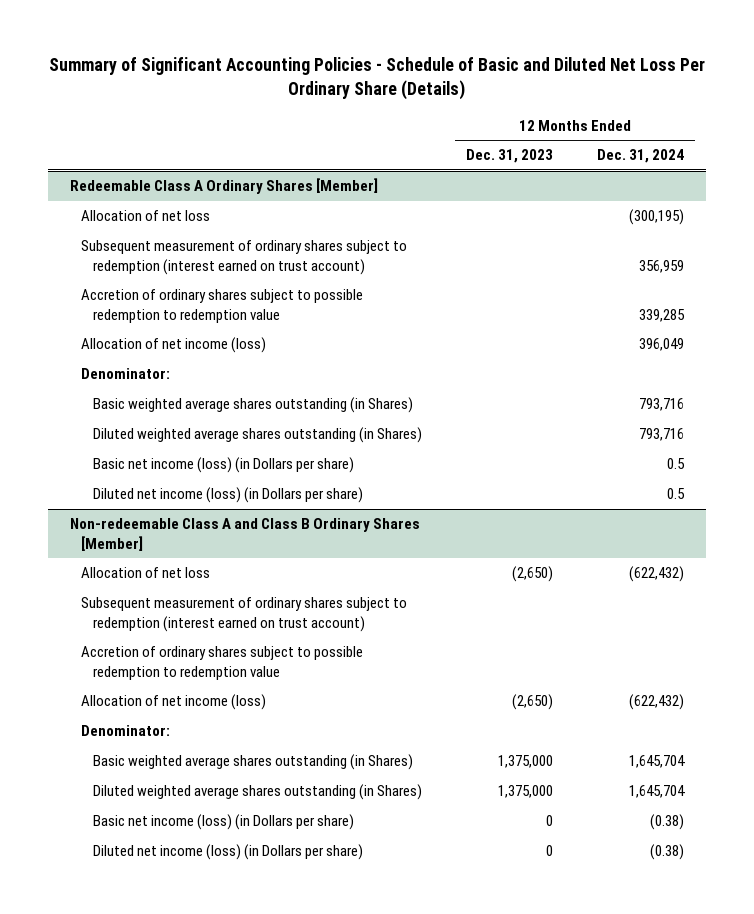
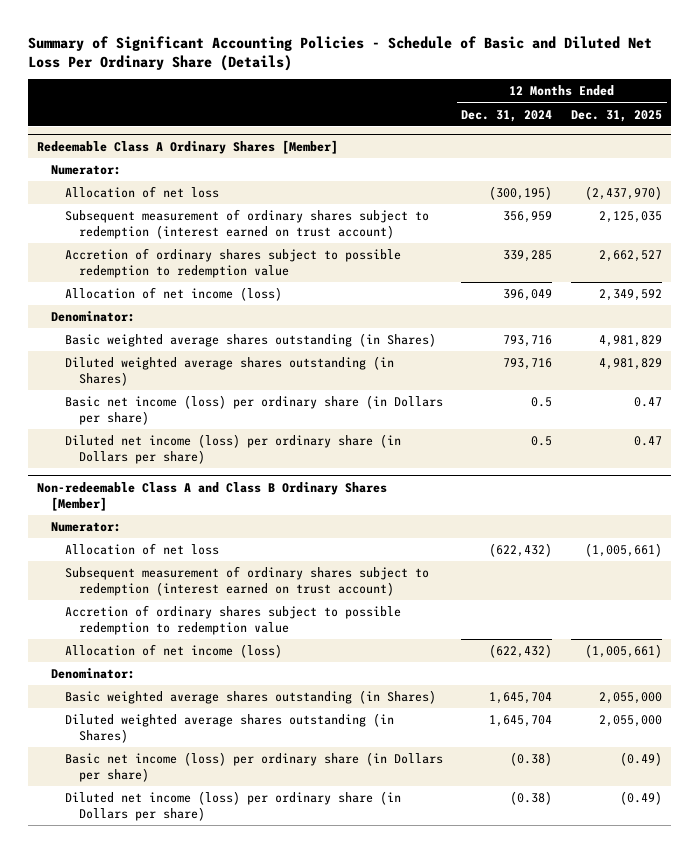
- | 12 Months Ended Dec. 31, 2023 | 12 Months Ended Dec. 31, 2024
+ | 12 Months Ended Dec. 31, 2024 | 12 Months Ended Dec. 31, 2025
@ Redeemable Class A Ordinary Shares [Member]
+ Numerator:
- Basic net income (loss) (in Dollars per share) | | 0.5
- Diluted net income (loss) (in Dollars per share) | | 0.5
+ Basic net income (loss) per ordinary share (in Dollars per share) | 0.5 | 0.47
+ Diluted net income (loss) per ordinary share (in Dollars per share) | 0.5 | 0.47
@ Non-redeemable Class A and Class B Ordinary Shares [Member]
+ Numerator:
- Basic net income (loss) (in Dollars per share) | 0 | (0.38)
- Diluted net income (loss) (in Dollars per share) | 0 | (0.38)
+ Basic net income (loss) per ordinary share (in Dollars per share) | (0.38) | (0.49)
+ Diluted net income (loss) per ordinary share (in Dollars per share) | (0.38) | (0.49)

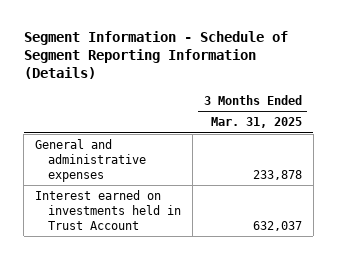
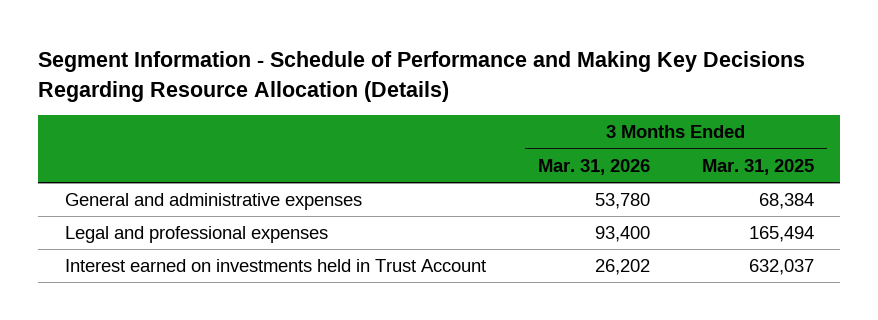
- Segment Information - Schedule of Segment Reporting Information (Details)
+ Segment Information - Schedule of Performance and Making Key Decisions Regarding Resource Allocation (Details)
- | 3 Months Ended Mar. 31, 2025
+ | 3 Months Ended Mar. 31, 2026 | 3 Months Ended Mar. 31, 2025
- General and administrative expenses | 233,878
+ General and administrative expenses | 53,780 | 68,384
+ Legal and professional expenses | 93,400 | 165,494

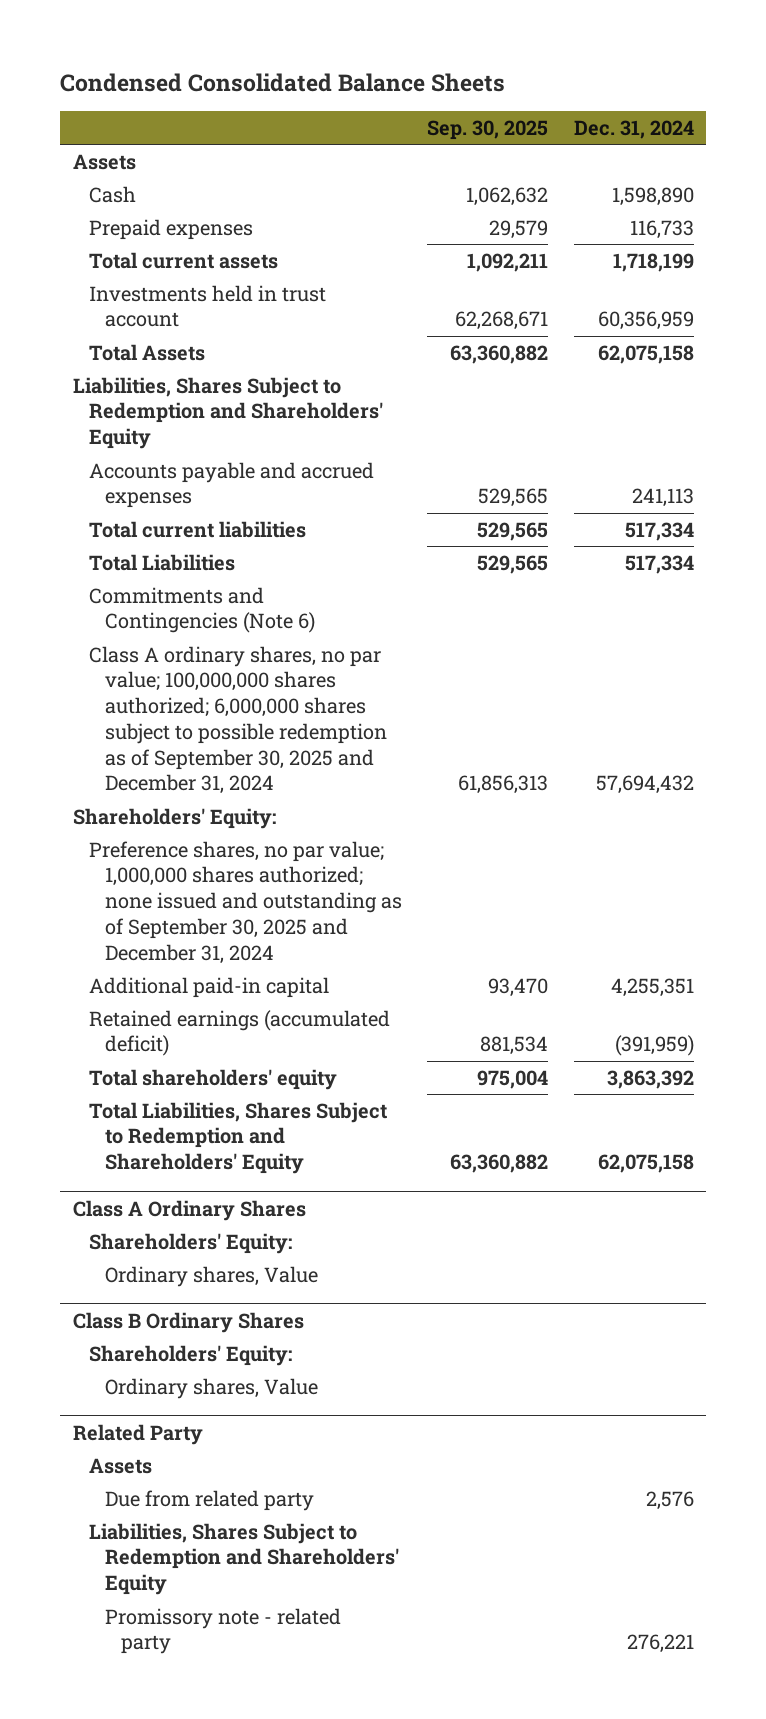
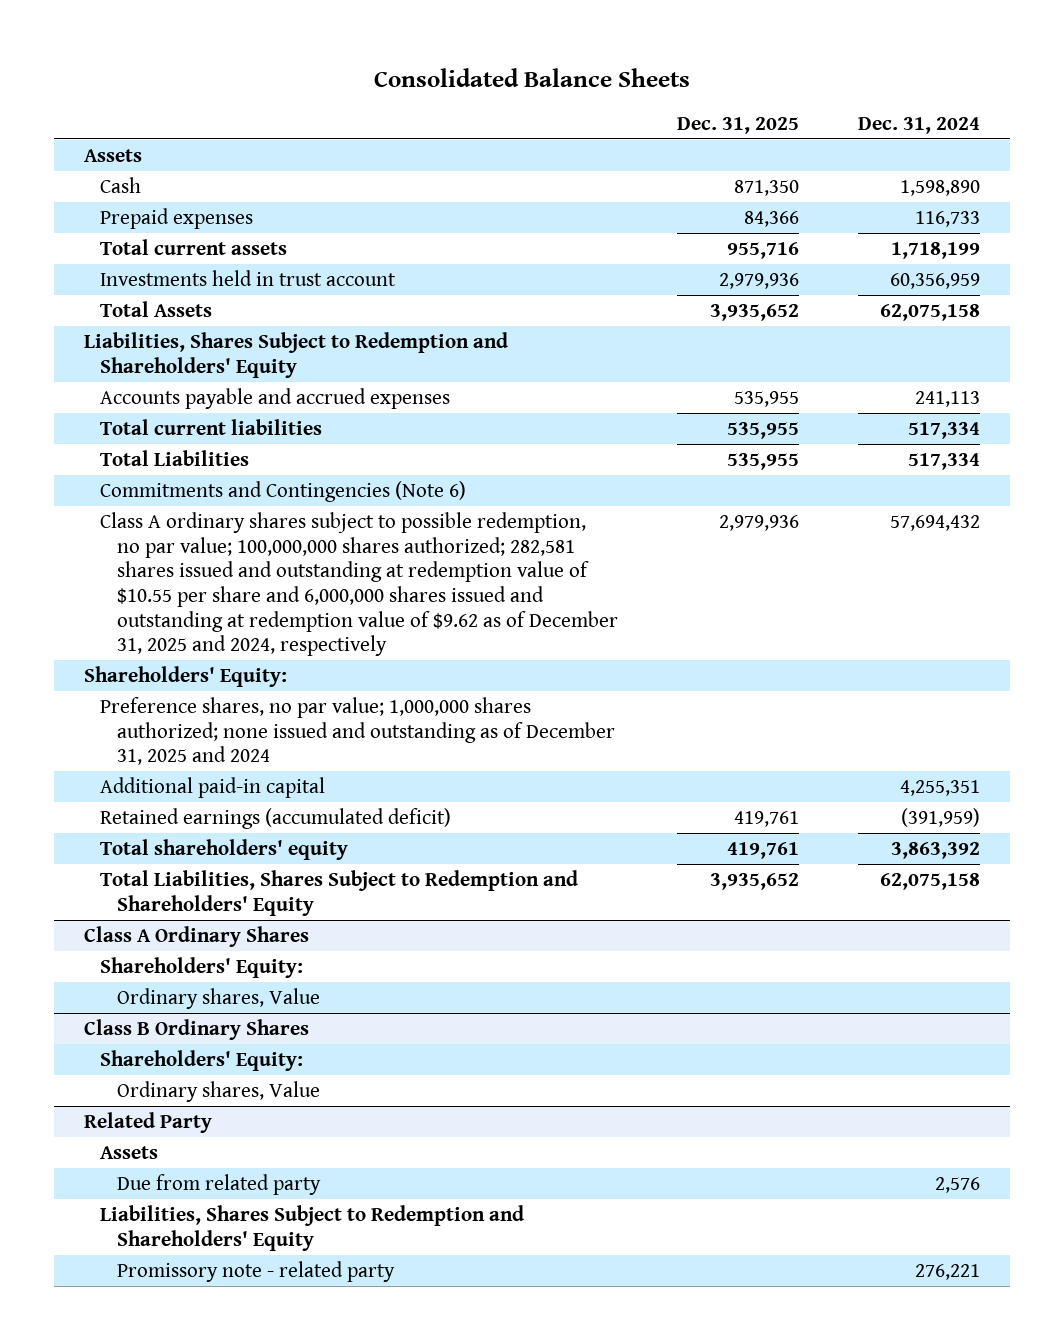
- Condensed Consolidated Balance Sheets
+ Consolidated Balance Sheets
- | Sep. 30, 2025 | Dec. 31, 2024
+ | Dec. 31, 2025 | Dec. 31, 2024
- Class A ordinary shares, no par value; 100,000,000 shares authorized; 6,000,000 shares subject to possible redemption as of September 30, 2025 and December 31, 2024 | 61,856,313 | 57,694,432
+ Class A ordinary shares subject to possible redemption, no par value; 100,000,000 shares authorized; 282,581 shares issued and outstanding at redemption value of $10.55 per share and 6,000,000 shares issued and outstanding at redemption value of $9.62 as of December 31, 2025 and 2024, respectively | 2,979,936 | 57,694,432
- Preference shares, no par value; 1,000,000 shares authorized; none issued and outstanding as of September 30, 2025 and December 31, 2024
+ Preference shares, no par value; 1,000,000 shares authorized; none issued and outstanding as of December 31, 2025 and 2024

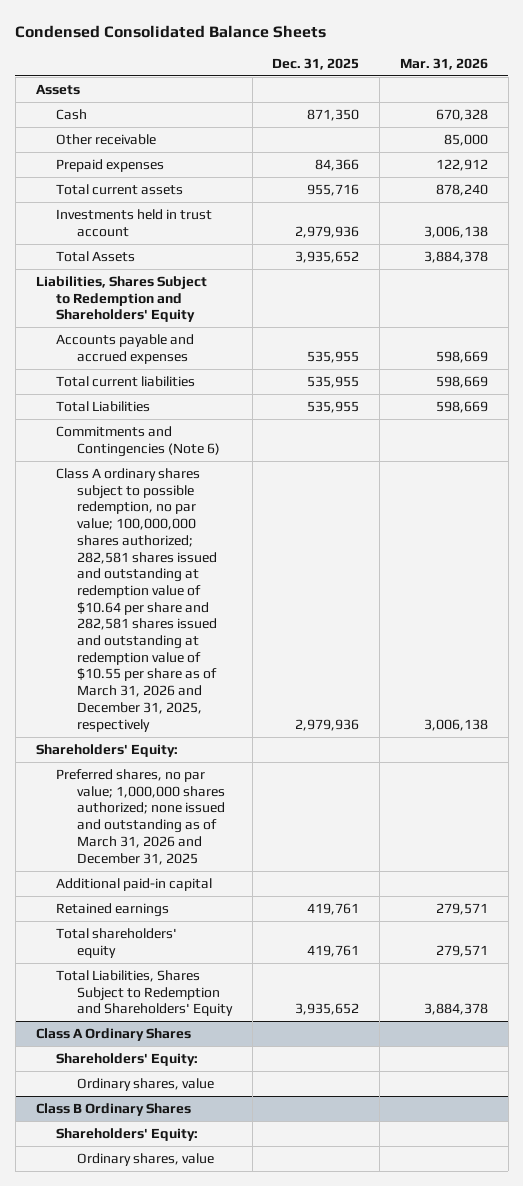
- Consolidated Balance Sheets
+ Condensed Consolidated Balance Sheets
- | Dec. 31, 2025 | Dec. 31, 2024
+ | Dec. 31, 2025 | Mar. 31, 2026
+ Other receivable | | 85,000
- Class A ordinary shares subject to possible redemption, no par value; 100,000,000 shares authorized; 282,581 shares issued and outstanding at redemption value of $10.55 per share and 6,000,000 shares issued and outstanding at redemption value of $9.62 as of December 31, 2025 and 2024, respectively | 2,979,936 | 57,694,432
+ Class A ordinary shares subject to possible redemption, no par value; 100,000,000 shares authorized; 282,581 shares issued and outstanding at redemption value of $10.64 per share and 282,581 shares issued and outstanding at redemption value of $10.55 per share as of March 31, 2026 and December 31, 2025, respectively | 2,979,936 | 3,006,138
- Preference shares, no par value; 1,000,000 shares authorized; none issued and outstanding as of December 31, 2025 and 2024
+ Preferred shares, no par value; 1,000,000 shares authorized; none issued and outstanding as of March 31, 2026 and December 31, 2025
- Retained earnings (accumulated deficit) | 419,761 | (391,959)
+ Retained earnings | 419,761 | 279,571
@ Class A Ordinary Shares
- Ordinary shares, Value
+ Ordinary shares, value
@ Class B Ordinary Shares
- Ordinary shares, Value
- Related Party
- Assets
- Due from related party | | 2,576
- Liabilities, Shares Subject to Redemption and Shareholders' Equity
- Promissory note - related party | | 276,221
@ Class B Ordinary Shares
+ Ordinary shares, value

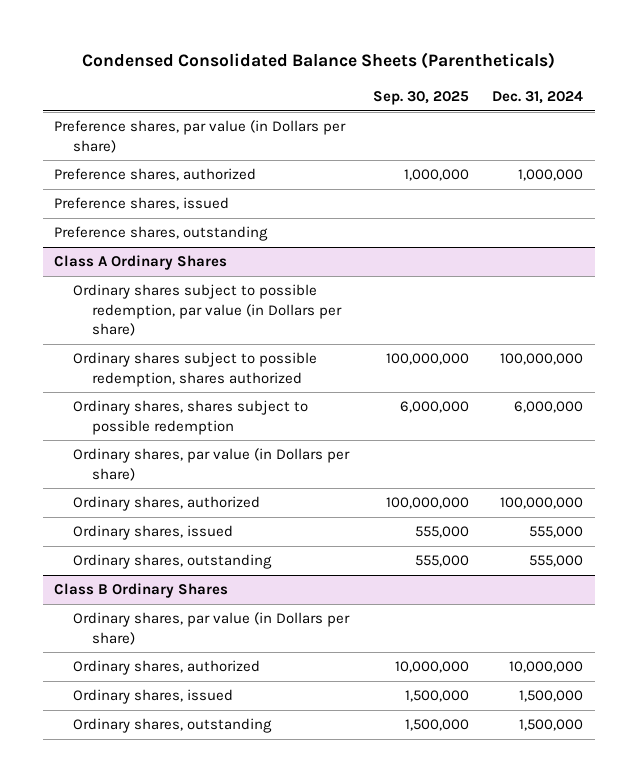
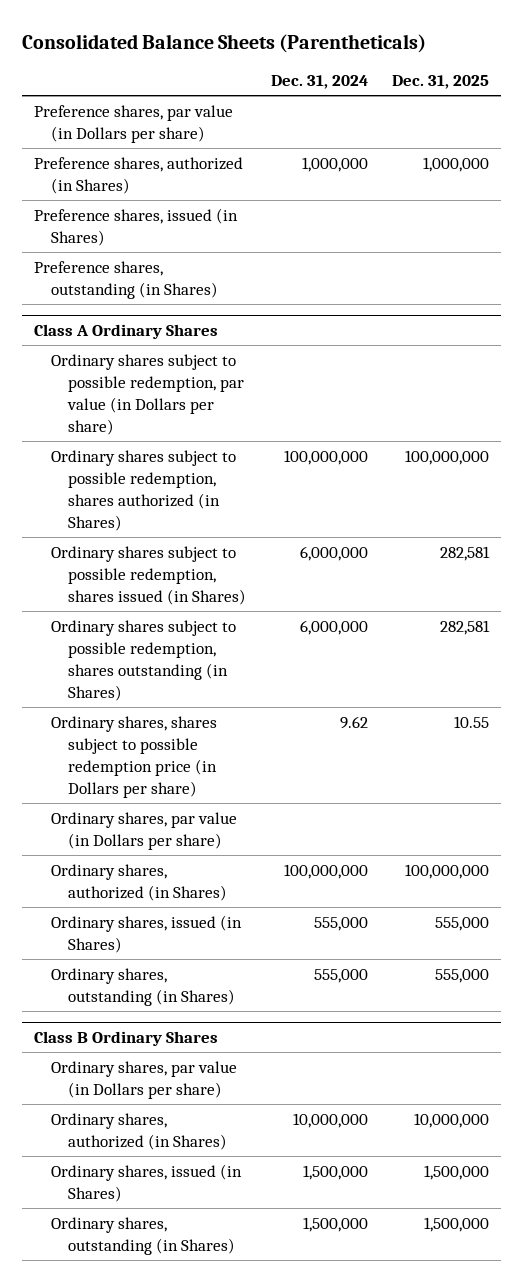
- Condensed Consolidated Balance Sheets (Parentheticals)
+ Consolidated Balance Sheets (Parentheticals)
- | Sep. 30, 2025 | Dec. 31, 2024
+ | Dec. 31, 2024 | Dec. 31, 2025
- Preference shares, authorized | 1,000,000 | 1,000,000
- Preference shares, issued
- Preference shares, outstanding
+ Preference shares, authorized (in Shares) | 1,000,000 | 1,000,000
+ Preference shares, issued (in Shares)
+ Preference shares, outstanding (in Shares)
@ Class A Ordinary Shares
- Ordinary shares subject to possible redemption, shares authorized | 100,000,000 | 100,000,000
- Ordinary shares, shares subject to possible redemption | 6,000,000 | 6,000,000
+ Ordinary shares subject to possible redemption, shares authorized (in Shares) | 100,000,000 | 100,000,000
+ Ordinary shares subject to possible redemption, shares issued (in Shares) | 6,000,000 | 282,581
+ Ordinary shares subject to possible redemption, shares outstanding (in Shares) | 6,000,000 | 282,581
+ Ordinary shares, shares subject to possible redemption price (in Dollars per share) | 9.62 | 10.55
- Ordinary shares, authorized | 100,000,000 | 100,000,000
- Ordinary shares, issued | 555,000 | 555,000
- Ordinary shares, outstanding | 555,000 | 555,000
+ Ordinary shares, authorized (in Shares) | 100,000,000 | 100,000,000
+ Ordinary shares, issued (in Shares) | 555,000 | 555,000
+ Ordinary shares, outstanding (in Shares) | 555,000 | 555,000
@ Class B Ordinary Shares
- Ordinary shares, authorized | 10,000,000 | 10,000,000
- Ordinary shares, issued | 1,500,000 | 1,500,000
- Ordinary shares, outstanding | 1,500,000 | 1,500,000
+ Ordinary shares, authorized (in Shares) | 10,000,000 | 10,000,000
+ Ordinary shares, issued (in Shares) | 1,500,000 | 1,500,000
+ Ordinary shares, outstanding (in Shares) | 1,500,000 | 1,500,000

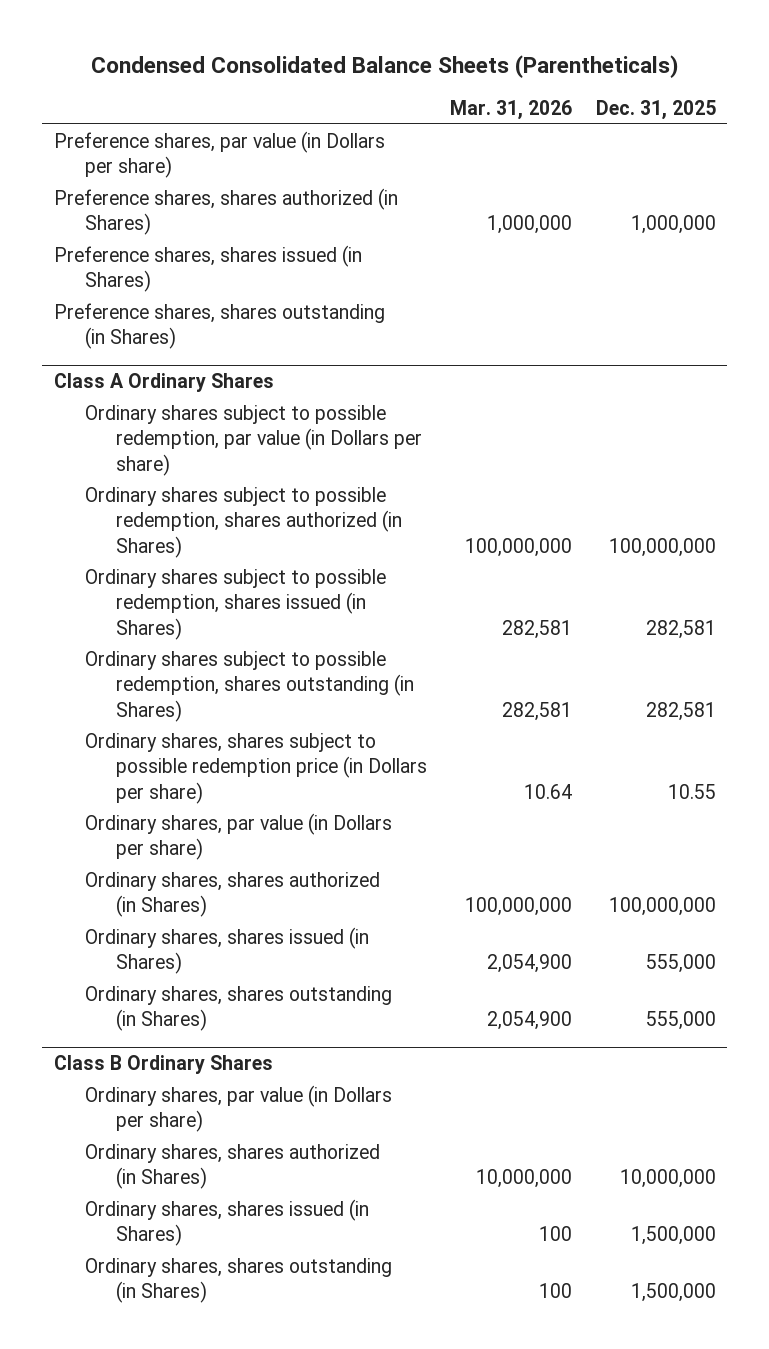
- Consolidated Balance Sheets (Parentheticals)
+ Condensed Consolidated Balance Sheets (Parentheticals)
- | Dec. 31, 2024 | Dec. 31, 2025
+ | Mar. 31, 2026 | Dec. 31, 2025
- Preference shares, authorized (in Shares) | 1,000,000 | 1,000,000
- Preference shares, issued (in Shares)
- Preference shares, outstanding (in Shares)
+ Preference shares, shares authorized (in Shares) | 1,000,000 | 1,000,000
+ Preference shares, shares issued (in Shares)
+ Preference shares, shares outstanding (in Shares)
@ Class A Ordinary Shares
- Ordinary shares, authorized (in Shares) | 100,000,000 | 100,000,000
- Ordinary shares, issued (in Shares) | 555,000 | 555,000
- Ordinary shares, outstanding (in Shares) | 555,000 | 555,000
+ Ordinary shares, shares authorized (in Shares) | 100,000,000 | 100,000,000
+ Ordinary shares, shares issued (in Shares) | 2,054,900 | 555,000
+ Ordinary shares, shares outstanding (in Shares) | 2,054,900 | 555,000
@ Class B Ordinary Shares
- Ordinary shares, authorized (in Shares) | 10,000,000 | 10,000,000
- Ordinary shares, issued (in Shares) | 1,500,000 | 1,500,000
- Ordinary shares, outstanding (in Shares) | 1,500,000 | 1,500,000
+ Ordinary shares, shares authorized (in Shares) | 10,000,000 | 10,000,000
+ Ordinary shares, shares issued (in Shares) | 100 | 1,500,000
+ Ordinary shares, shares outstanding (in Shares) | 100 | 1,500,000

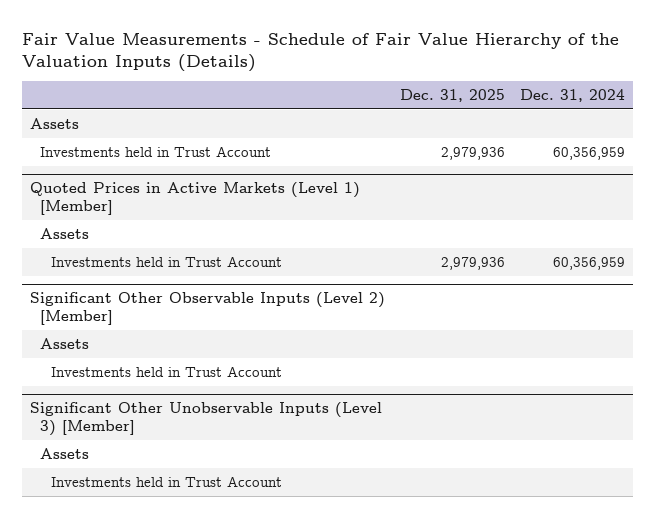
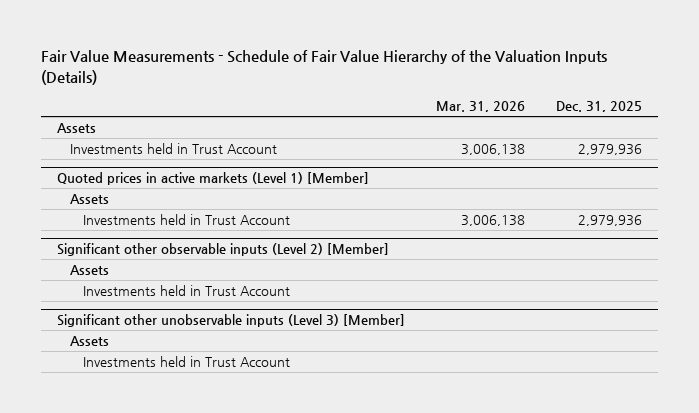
- | Dec. 31, 2025 | Dec. 31, 2024
+ | Mar. 31, 2026 | Dec. 31, 2025
- Quoted Prices in Active Markets (Level 1) [Member]
+ Quoted prices in active markets (Level 1) [Member]
- Significant Other Observable Inputs (Level 2) [Member]
+ Significant other observable inputs (Level 2) [Member]
- Significant Other Unobservable Inputs (Level 3) [Member]
+ Significant other unobservable inputs (Level 3) [Member]

